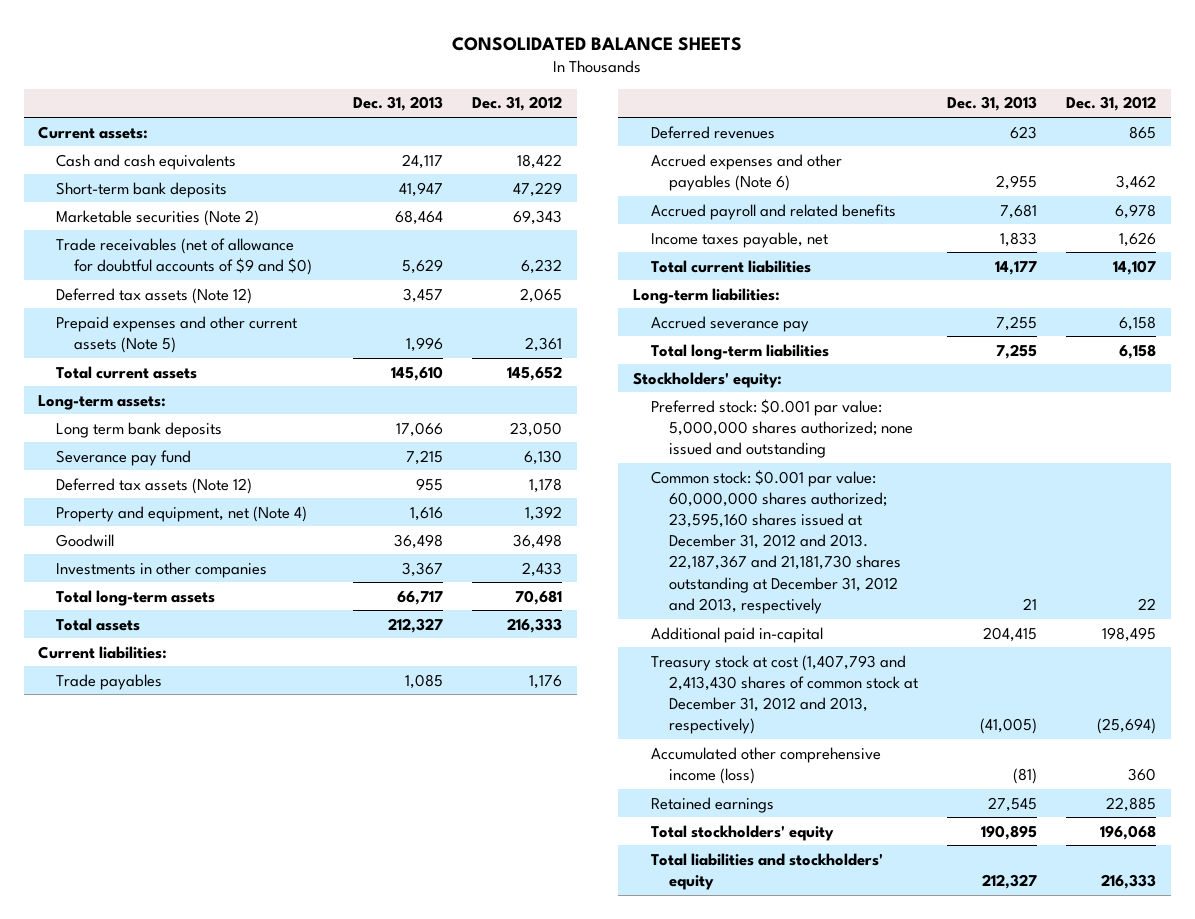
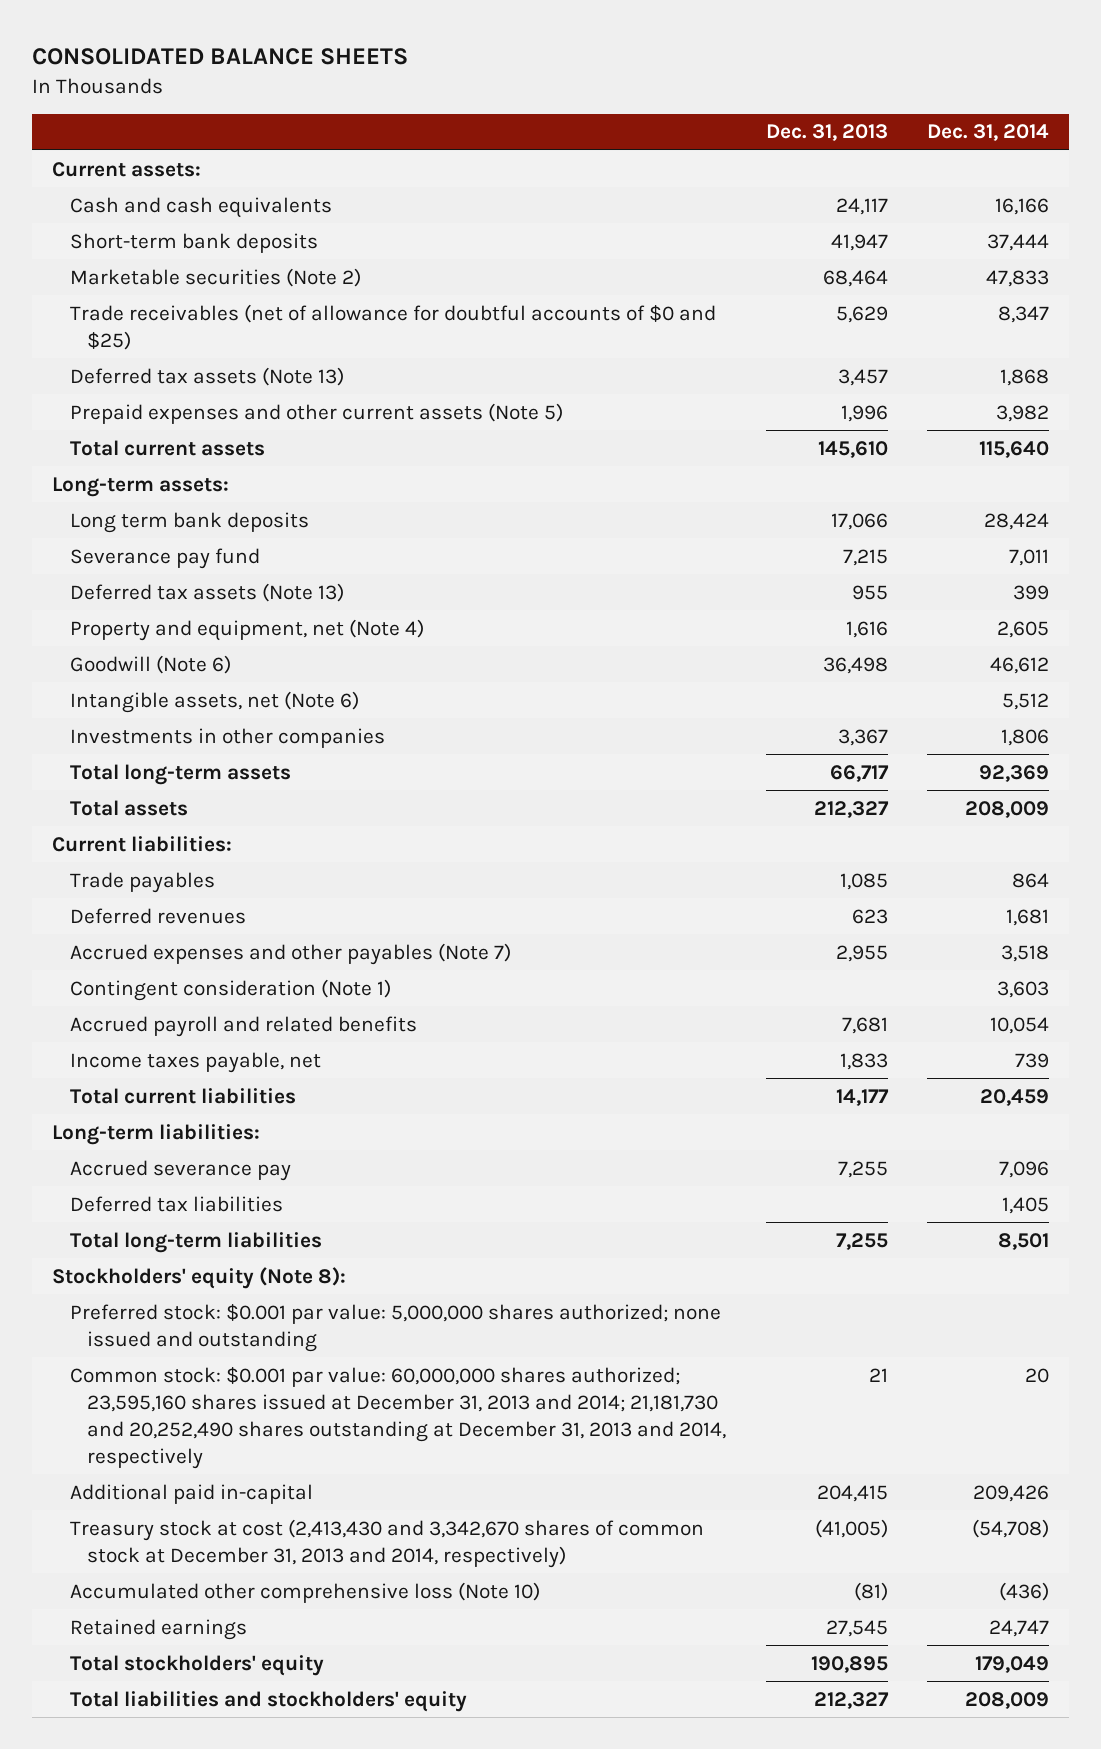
- | Dec. 31, 2013 | Dec. 31, 2012
+ | Dec. 31, 2013 | Dec. 31, 2014
- Trade receivables (net of allowance for doubtful accounts of $9 and $0) | 5,629 | 6,232
- Deferred tax assets (Note 12) | 3,457 | 2,065
+ Trade receivables (net of allowance for doubtful accounts of $0 and $25) | 5,629 | 8,347
+ Deferred tax assets (Note 13) | 3,457 | 1,868
- Deferred tax assets (Note 12) | 955 | 1,178
+ Deferred tax assets (Note 13) | 955 | 399
- Goodwill | 36,498 | 36,498
+ Goodwill (Note 6) | 36,498 | 46,612
+ Intangible assets, net (Note 6) | | 5,512
- Accrued expenses and other payables (Note 6) | 2,955 | 3,462
+ Accrued expenses and other payables (Note 7) | 2,955 | 3,518
+ Contingent consideration (Note 1) | | 3,603
+ Deferred tax liabilities | | 1,405
- Stockholders' equity:
+ Stockholders' equity (Note 8):
- Common stock: $0.001 par value: 60,000,000 shares authorized; 23,595,160 shares issued at December 31, 2012 and 2013. 22,187,367 and 21,181,730 shares outstanding at December 31, 2012 and 2013, respectively | 21 | 22
+ Common stock: $0.001 par value: 60,000,000 shares authorized; 23,595,160 shares issued at December 31, 2013 and 2014; 21,181,730 and 20,252,490 shares outstanding at December 31, 2013 and 2014, respectively | 21 | 20
- Treasury stock at cost (1,407,793 and 2,413,430 shares of common stock at December 31, 2012 and 2013, respectively) | (41,005) | (25,694)
- Accumulated other comprehensive income (loss) | (81) | 360
+ Treasury stock at cost (2,413,430 and 3,342,670 shares of common stock at December 31, 2013 and 2014, respectively) | (41,005) | (54,708)
+ Accumulated other comprehensive loss (Note 10) | (81) | (436)

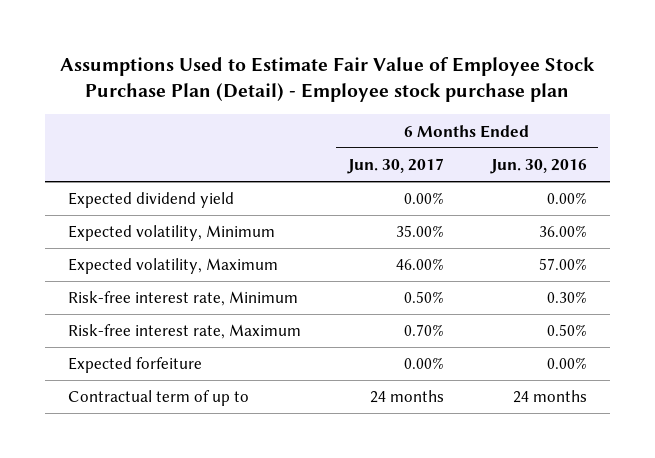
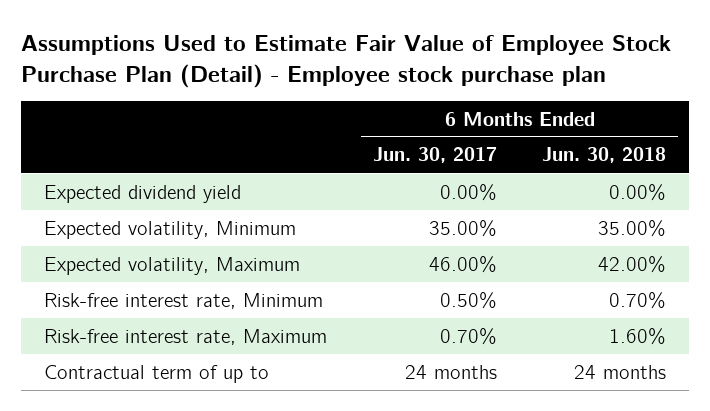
- | 6 Months Ended Jun. 30, 2017 | 6 Months Ended Jun. 30, 2016
+ | 6 Months Ended Jun. 30, 2017 | 6 Months Ended Jun. 30, 2018
- Expected forfeiture | 0.00% | 0.00%

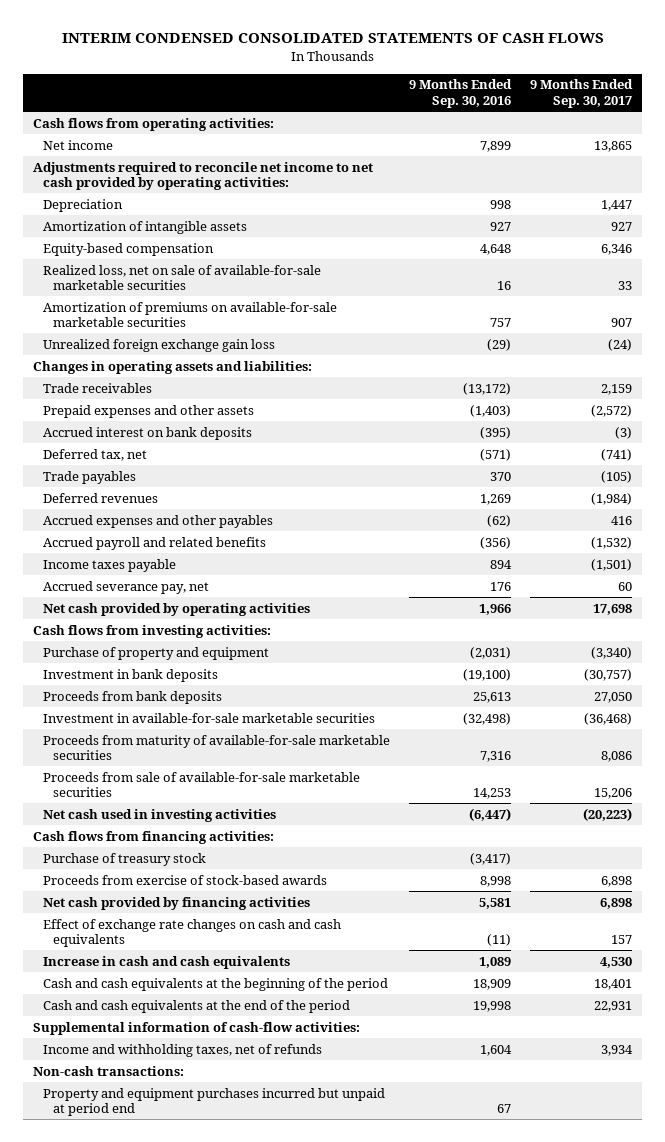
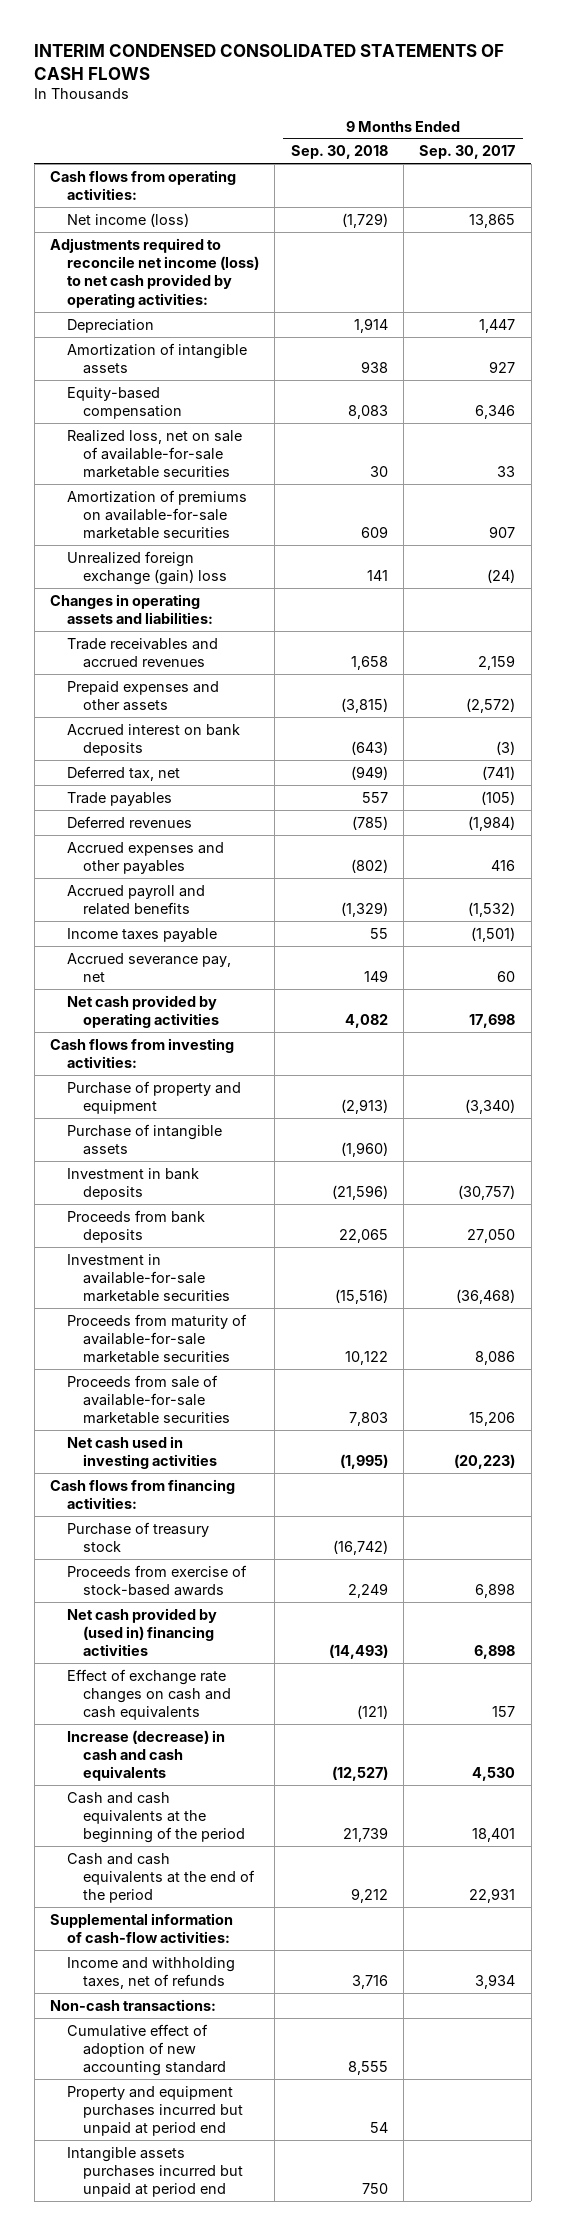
- | 9 Months Ended Sep. 30, 2016 | 9 Months Ended Sep. 30, 2017
+ | 9 Months Ended Sep. 30, 2018 | 9 Months Ended Sep. 30, 2017
- Net income | 7,899 | 13,865
- Adjustments required to reconcile net income to net cash provided by operating activities:
+ Net income (loss) | (1,729) | 13,865
+ Adjustments required to reconcile net income (loss) to net cash provided by operating activities:
- Unrealized foreign exchange gain loss | (29) | (24)
+ Unrealized foreign exchange (gain) loss | 141 | (24)
- Trade receivables | (13,172) | 2,159
+ Trade receivables and accrued revenues | 1,658 | 2,159
+ Purchase of intangible assets | (1,960) |
- Net cash provided by financing activities | 5,581 | 6,898
+ Net cash provided by (used in) financing activities | (14,493) | 6,898
- Increase in cash and cash equivalents | 1,089 | 4,530
+ Increase (decrease) in cash and cash equivalents | (12,527) | 4,530
+ Cumulative effect of adoption of new accounting standard | 8,555 |
+ Intangible assets purchases incurred but unpaid at period end | 750 |

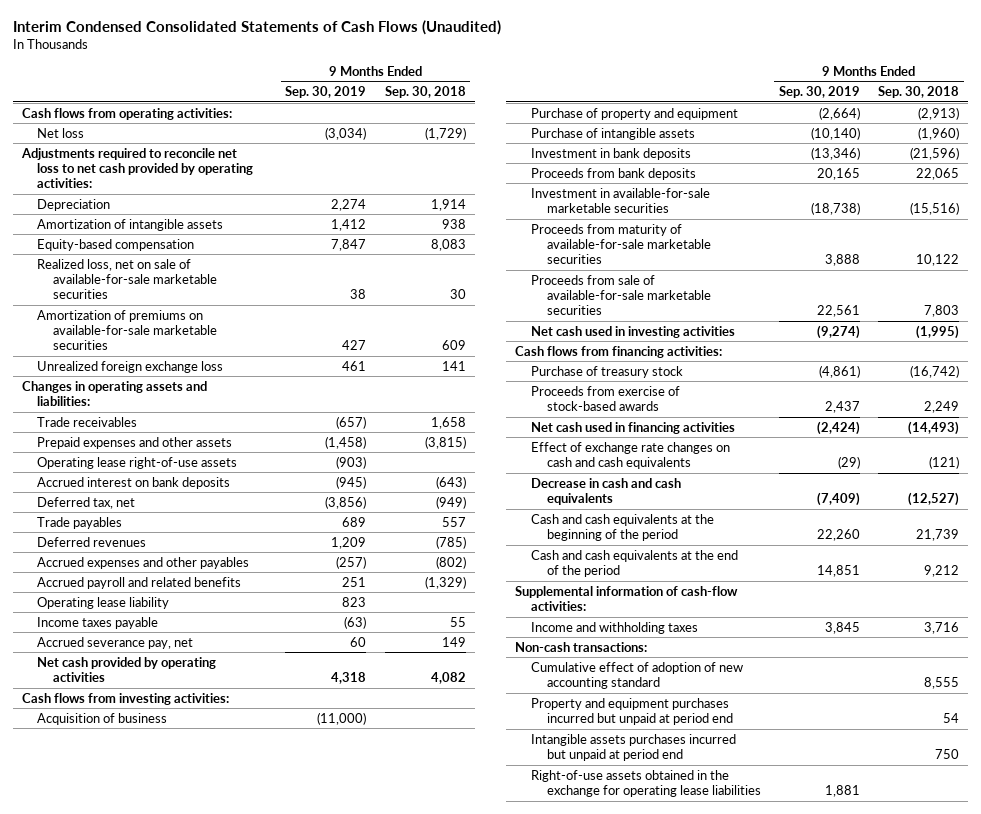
- INTERIM CONDENSED CONSOLIDATED STATEMENTS OF CASH FLOWS
+ Interim Condensed Consolidated Statements of Cash Flows (Unaudited)
- | 9 Months Ended Sep. 30, 2018 | 9 Months Ended Sep. 30, 2017
+ | 9 Months Ended Sep. 30, 2019 | 9 Months Ended Sep. 30, 2018
- Net income (loss) | (1,729) | 13,865
- Adjustments required to reconcile net income (loss) to net cash provided by operating activities:
+ Net loss | (3,034) | (1,729)
+ Adjustments required to reconcile net loss to net cash provided by operating activities:
- Unrealized foreign exchange (gain) loss | 141 | (24)
+ Unrealized foreign exchange loss | 461 | 141
- Trade receivables and accrued revenues | 1,658 | 2,159
+ Trade receivables | (657) | 1,658
+ Operating lease right-of-use assets | (903) |
+ Operating lease liability | 823 |
+ Acquisition of business | (11,000) |
- Net cash provided by (used in) financing activities | (14,493) | 6,898
+ Net cash used in financing activities | (2,424) | (14,493)
- Increase (decrease) in cash and cash equivalents | (12,527) | 4,530
+ Decrease in cash and cash equivalents | (7,409) | (12,527)
- Income and withholding taxes, net of refunds | 3,716 | 3,934
+ Income and withholding taxes | 3,845 | 3,716
+ Right-of-use assets obtained in the exchange for operating lease liabilities | 1,881 |

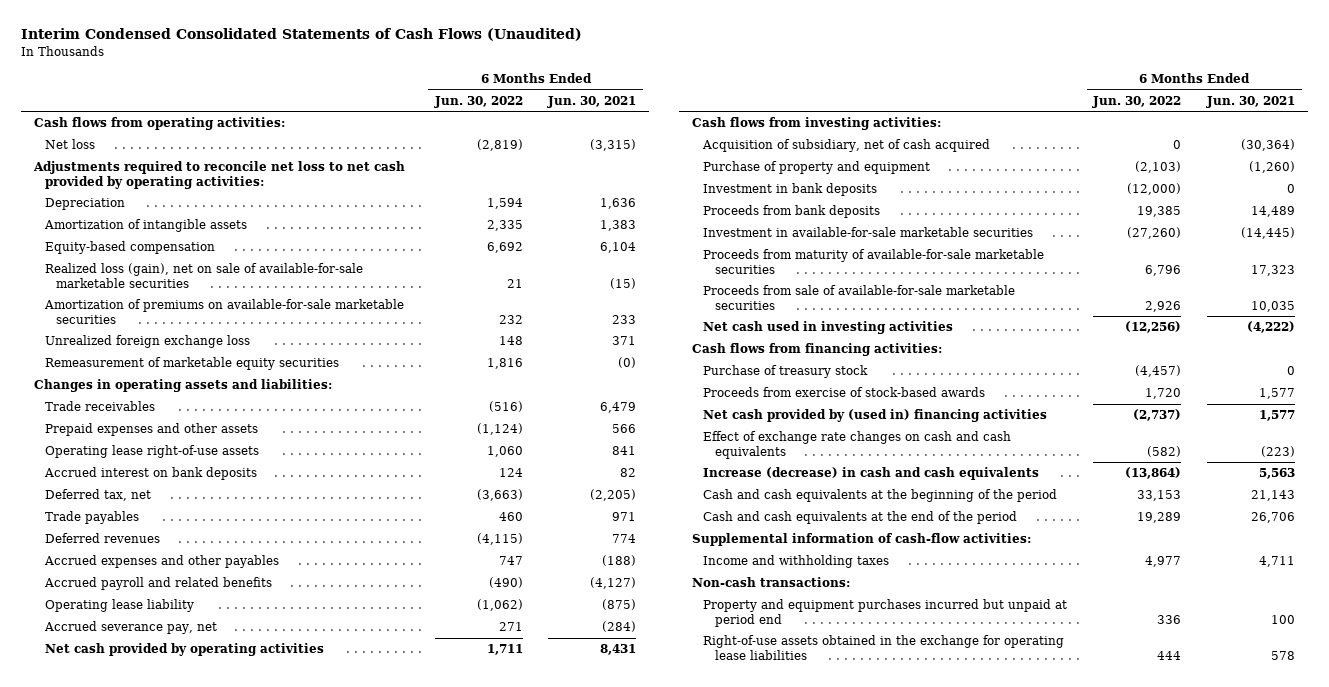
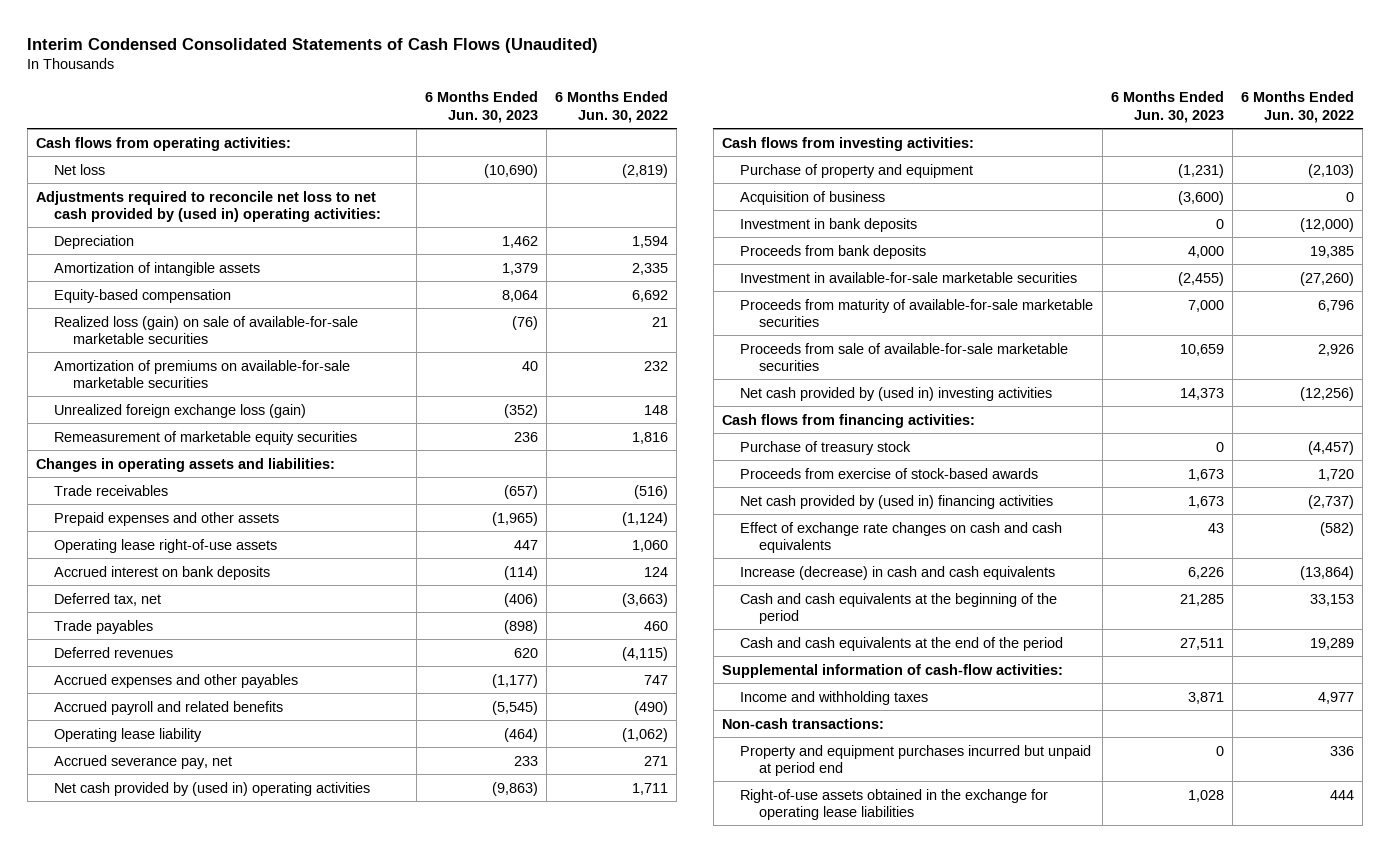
- | 6 Months Ended Jun. 30, 2022 | 6 Months Ended Jun. 30, 2021
+ | 6 Months Ended Jun. 30, 2023 | 6 Months Ended Jun. 30, 2022
- Adjustments required to reconcile net loss to net cash provided by operating activities:
+ Adjustments required to reconcile net loss to net cash provided by (used in) operating activities:
- Realized loss (gain), net on sale of available-for-sale marketable securities | 21 | (15)
+ Realized loss (gain) on sale of available-for-sale marketable securities | (76) | 21
- Unrealized foreign exchange loss | 148 | 371
+ Unrealized foreign exchange loss (gain) | (352) | 148
- Net cash provided by operating activities | 1,711 | 8,431
+ Net cash provided by (used in) operating activities | (9,863) | 1,711
- Acquisition of subsidiary, net of cash acquired | 0 | (30,364)
+ Acquisition of business | (3,600) | 0
- Net cash used in investing activities | (12,256) | (4,222)
+ Net cash provided by (used in) investing activities | 14,373 | (12,256)

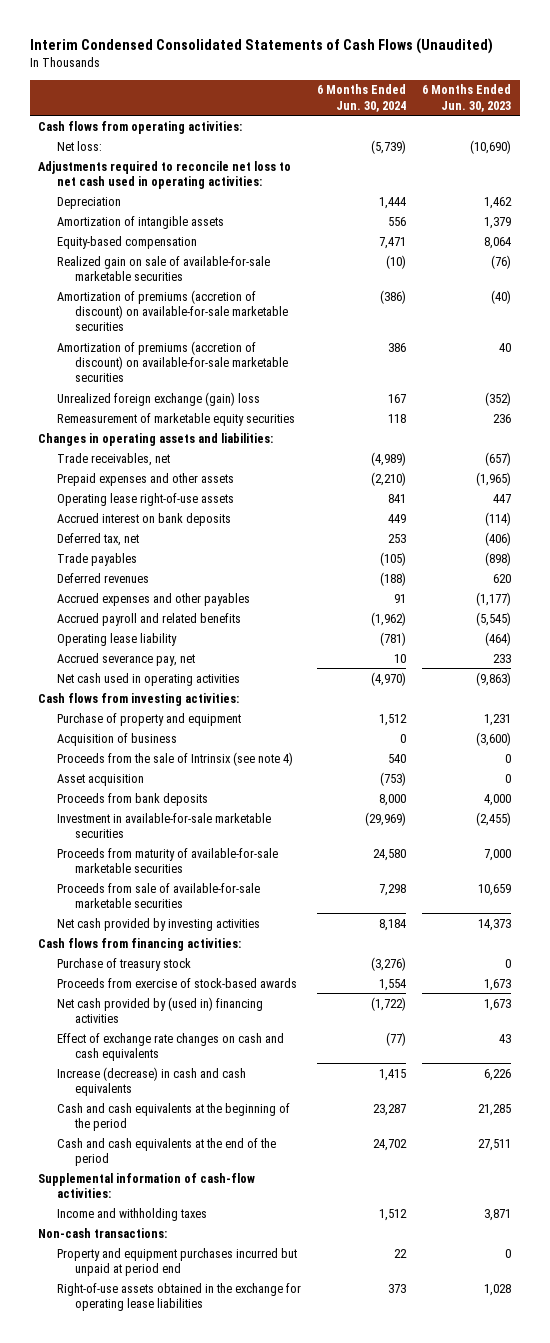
- | 6 Months Ended Jun. 30, 2023 | 6 Months Ended Jun. 30, 2022
+ | 6 Months Ended Jun. 30, 2024 | 6 Months Ended Jun. 30, 2023
- Net loss | (10,690) | (2,819)
- Adjustments required to reconcile net loss to net cash provided by (used in) operating activities:
+ Net loss: | (5,739) | (10,690)
+ Adjustments required to reconcile net loss to net cash used in operating activities:
- Realized loss (gain) on sale of available-for-sale marketable securities | (76) | 21
- Amortization of premiums on available-for-sale marketable securities | 40 | 232
- Unrealized foreign exchange loss (gain) | (352) | 148
+ Realized gain on sale of available-for-sale marketable securities | (10) | (76)
+ Amortization of premiums (accretion of discount) on available-for-sale marketable securities | (386) | (40)
+ Amortization of premiums (accretion of discount) on available-for-sale marketable securities | 386 | 40
+ Unrealized foreign exchange (gain) loss | 167 | (352)
- Trade receivables | (657) | (516)
+ Trade receivables, net | (4,989) | (657)
- Net cash provided by (used in) operating activities | (9,863) | 1,711
+ Net cash used in operating activities | (4,970) | (9,863)
- Purchase of property and equipment | (1,231) | (2,103)
+ Purchase of property and equipment | 1,512 | 1,231
- Investment in bank deposits | 0 | (12,000)
+ Proceeds from the sale of Intrinsix (see note 4) | 540 | 0
+ Asset acquisition | (753) | 0
- Net cash provided by (used in) investing activities | 14,373 | (12,256)
+ Net cash provided by investing activities | 8,184 | 14,373

